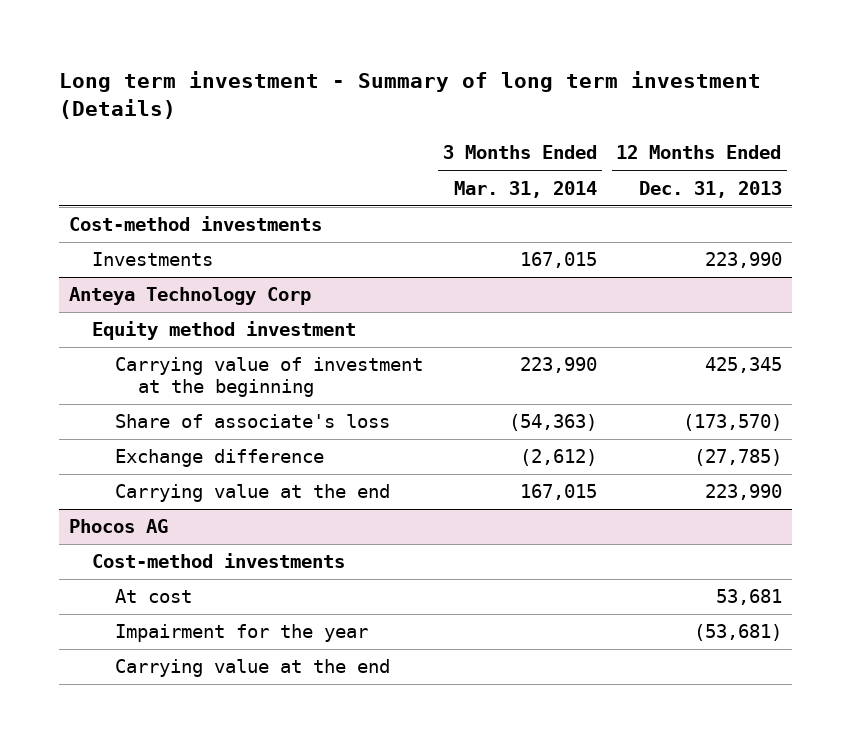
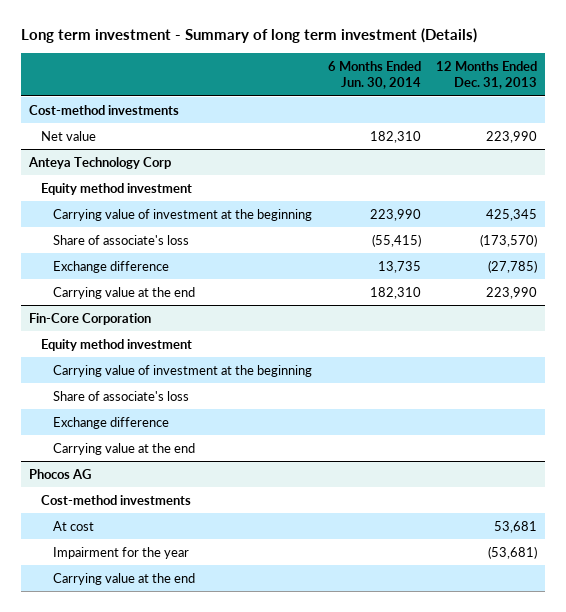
- | 3 Months Ended Mar. 31, 2014 | 12 Months Ended Dec. 31, 2013
+ | 6 Months Ended Jun. 30, 2014 | 12 Months Ended Dec. 31, 2013
- Investments | 167,015 | 223,990
+ Net value | 182,310 | 223,990
+ Fin-Core Corporation
+ Equity method investment
+ Carrying value of investment at the beginning
+ Share of associate's loss
+ Exchange difference
+ Carrying value at the end

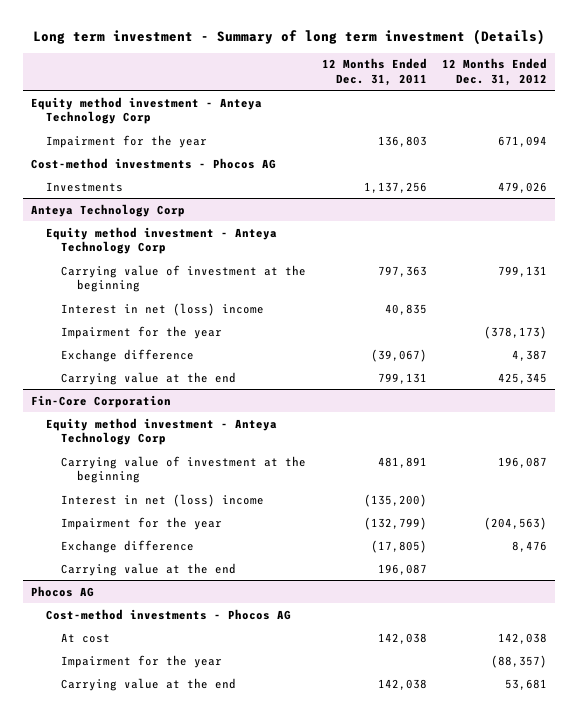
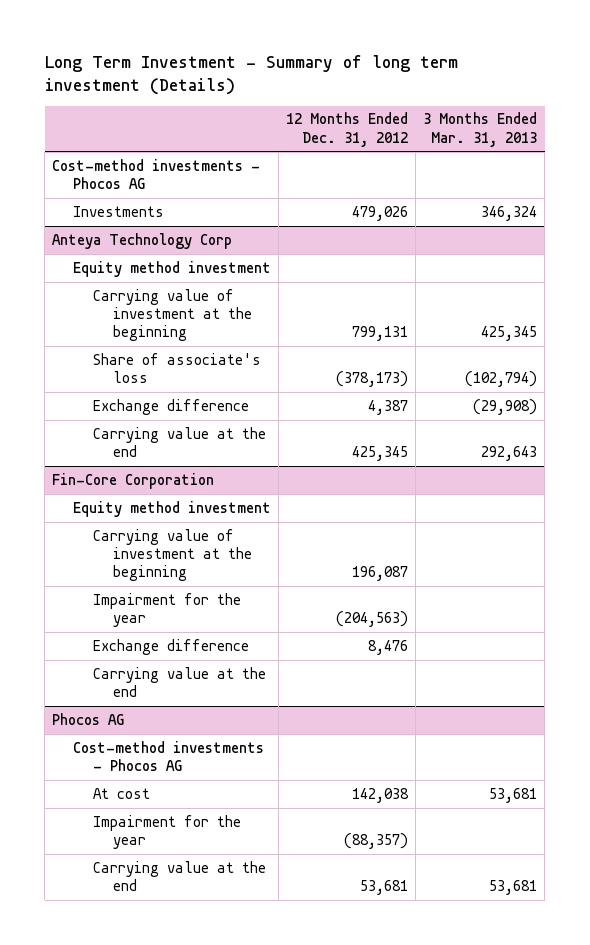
- Long term investment - Summary of long term investment (Details)
+ Long Term Investment - Summary of long term investment (Details)
- | 12 Months Ended Dec. 31, 2011 | 12 Months Ended Dec. 31, 2012
+ | 12 Months Ended Dec. 31, 2012 | 3 Months Ended Mar. 31, 2013
- Equity method investment - Anteya Technology Corp
- Impairment for the year | 136,803 | 671,094
@ Anteya Technology Corp
- Equity method investment - Anteya Technology Corp
+ Equity method investment
- Interest in net (loss) income | 40,835 |
- Impairment for the year | | (378,173)
+ Share of associate's loss | (378,173) | (102,794)
@ Fin-Core Corporation
- Equity method investment - Anteya Technology Corp
+ Equity method investment
- Interest in net (loss) income | (135,200) |

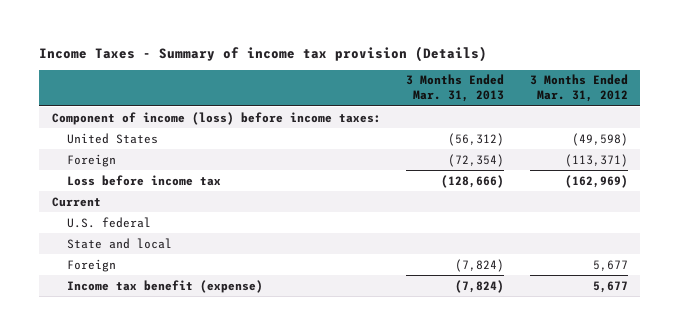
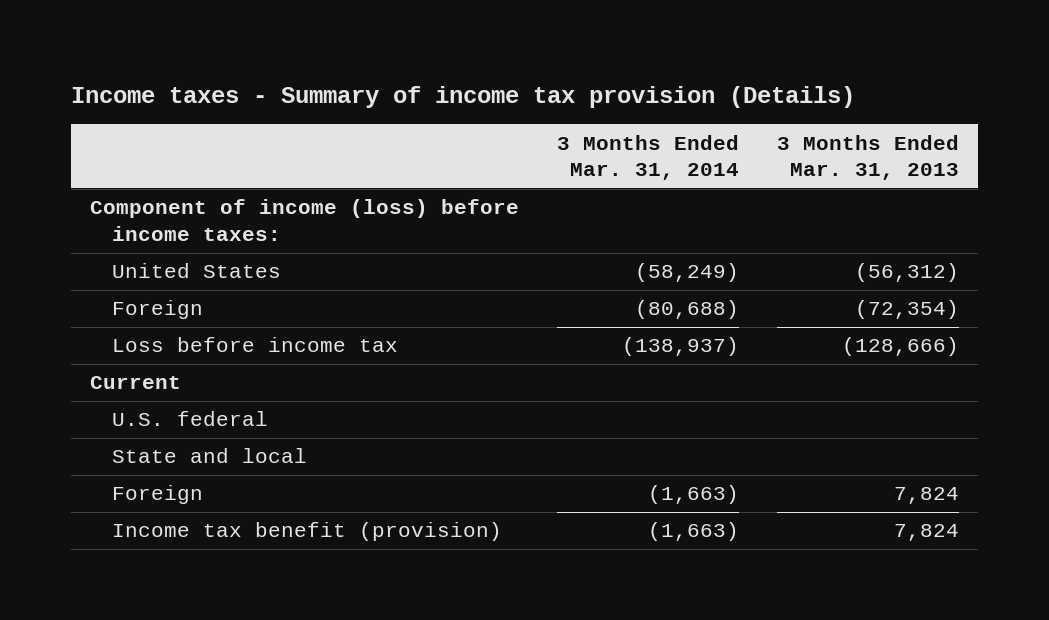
- Income Taxes - Summary of income tax provision (Details)
+ Income taxes - Summary of income tax provision (Details)
- | 3 Months Ended Mar. 31, 2013 | 3 Months Ended Mar. 31, 2012
+ | 3 Months Ended Mar. 31, 2014 | 3 Months Ended Mar. 31, 2013
- Foreign | (7,824) | 5,677
- Income tax benefit (expense) | (7,824) | 5,677
+ Foreign | (1,663) | 7,824
+ Income tax benefit (provision) | (1,663) | 7,824

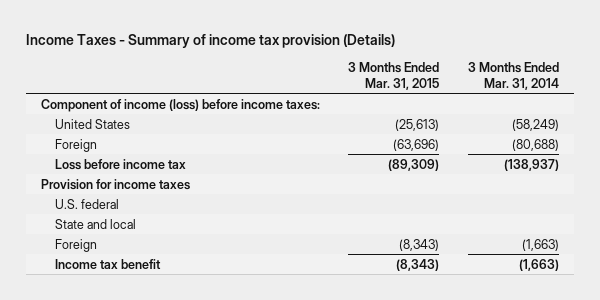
- Income taxes - Summary of income tax provision (Details)
+ Income Taxes - Summary of income tax provision (Details)
- | 3 Months Ended Mar. 31, 2014 | 3 Months Ended Mar. 31, 2013
+ | 3 Months Ended Mar. 31, 2015 | 3 Months Ended Mar. 31, 2014
- Current
+ Provision for income taxes
- Income tax benefit (provision) | (1,663) | 7,824
+ Income tax benefit | (8,343) | (1,663)

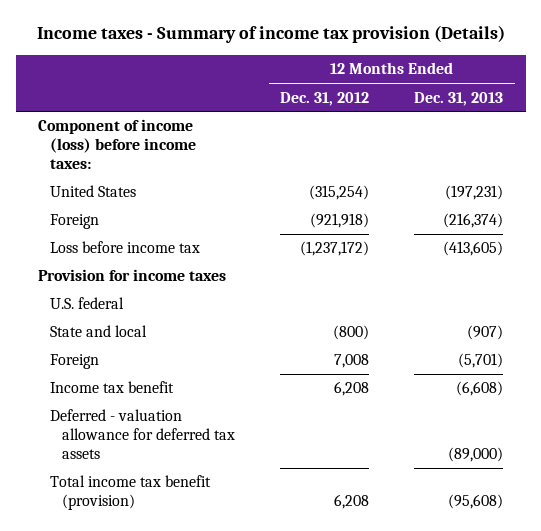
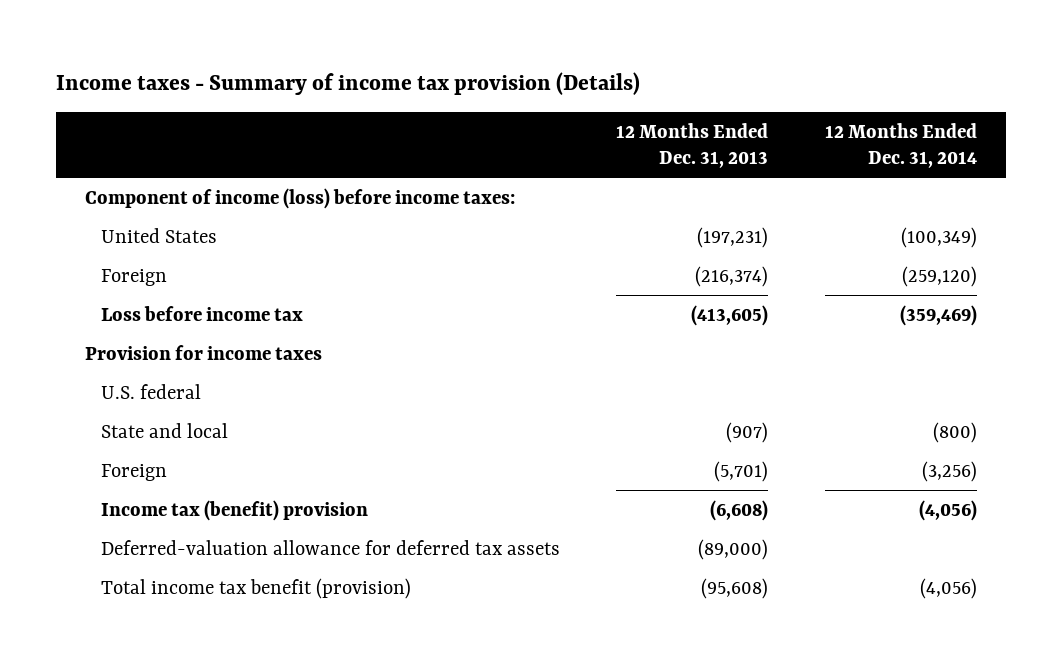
- | 12 Months Ended Dec. 31, 2012 | 12 Months Ended Dec. 31, 2013
+ | 12 Months Ended Dec. 31, 2013 | 12 Months Ended Dec. 31, 2014
- Income tax benefit | 6,208 | (6,608)
- Deferred - valuation allowance for deferred tax assets | | (89,000)
+ Income tax (benefit) provision | (6,608) | (4,056)
+ Deferred-valuation allowance for deferred tax assets | (89,000) |

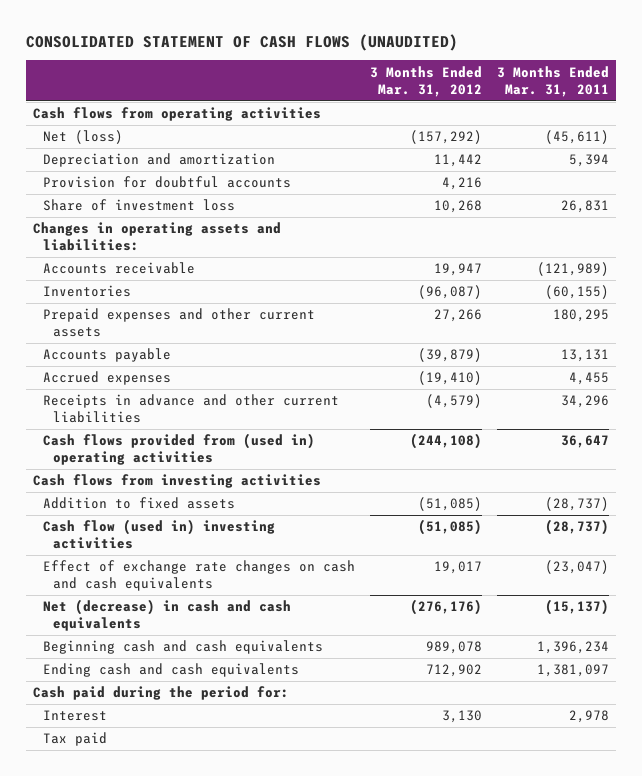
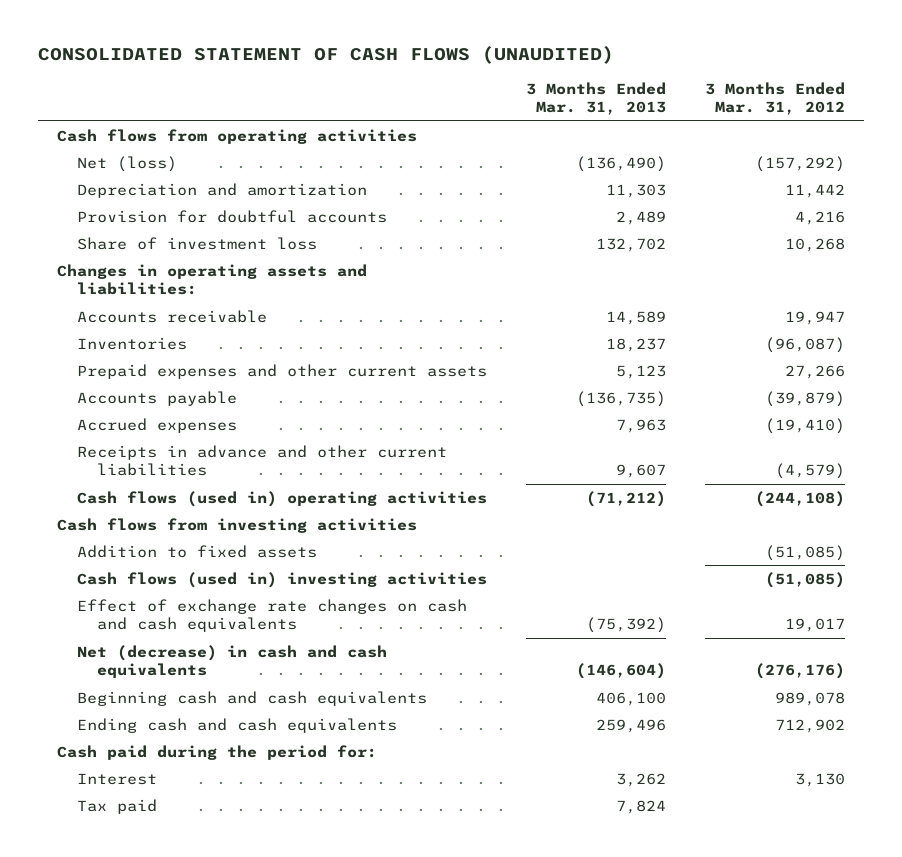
- | 3 Months Ended Mar. 31, 2012 | 3 Months Ended Mar. 31, 2011
+ | 3 Months Ended Mar. 31, 2013 | 3 Months Ended Mar. 31, 2012
- Cash flows provided from (used in) operating activities | (244,108) | 36,647
+ Cash flows (used in) operating activities | (71,212) | (244,108)
- Cash flow (used in) investing activities | (51,085) | (28,737)
+ Cash flows (used in) investing activities | | (51,085)

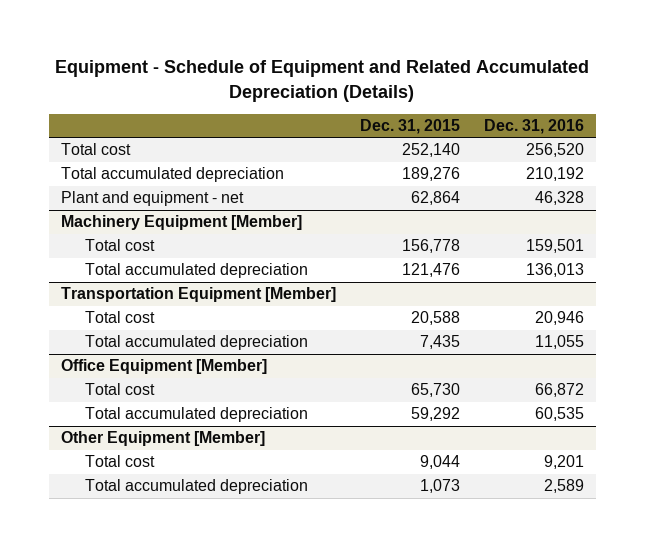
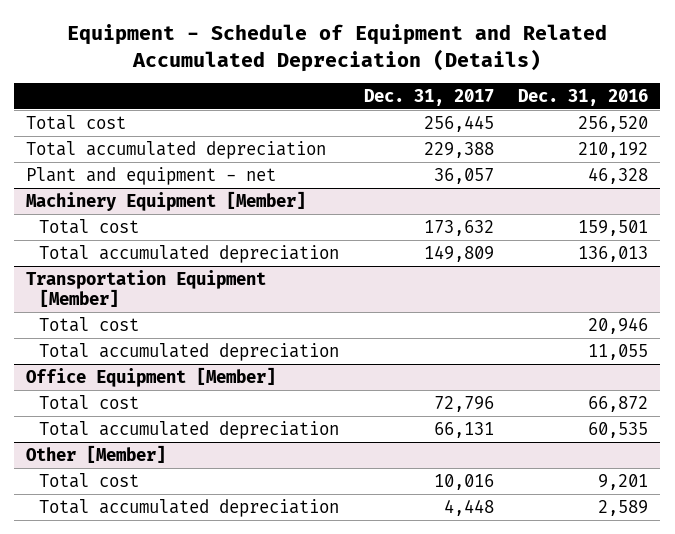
- | Dec. 31, 2015 | Dec. 31, 2016
+ | Dec. 31, 2017 | Dec. 31, 2016
- Other Equipment [Member]
+ Other [Member]

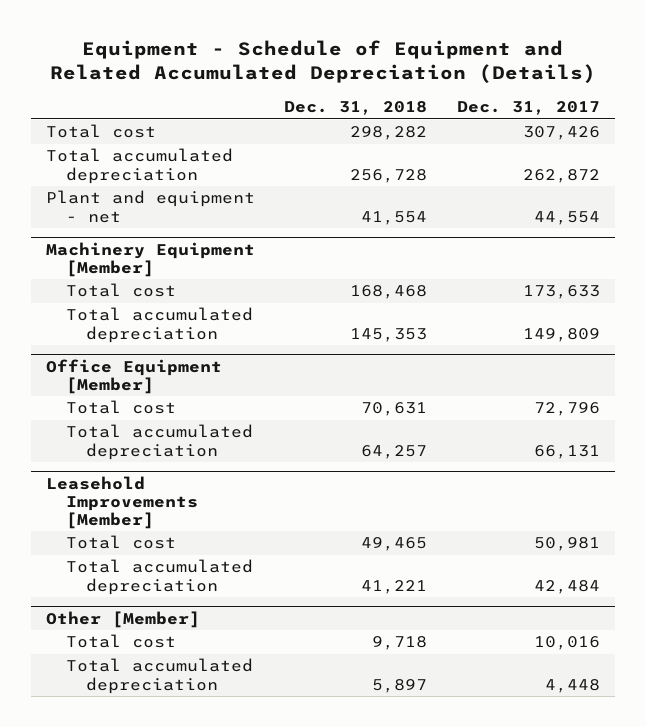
- | Dec. 31, 2017 | Dec. 31, 2016
+ | Dec. 31, 2018 | Dec. 31, 2017
- Total cost | 256,445 | 256,520
- Total accumulated depreciation | 229,388 | 210,192
- Plant and equipment - net | 36,057 | 46,328
+ Total cost | 298,282 | 307,426
+ Total accumulated depreciation | 256,728 | 262,872
+ Plant and equipment - net | 41,554 | 44,554
@ Machinery Equipment [Member]
- Total cost | 173,632 | 159,501
+ Total cost | 168,468 | 173,633
- Transportation Equipment [Member]
- Total cost | | 20,946
- Total accumulated depreciation | | 11,055
+ Leasehold Improvements [Member]
+ Total cost | 49,465 | 50,981
+ Total accumulated depreciation | 41,221 | 42,484

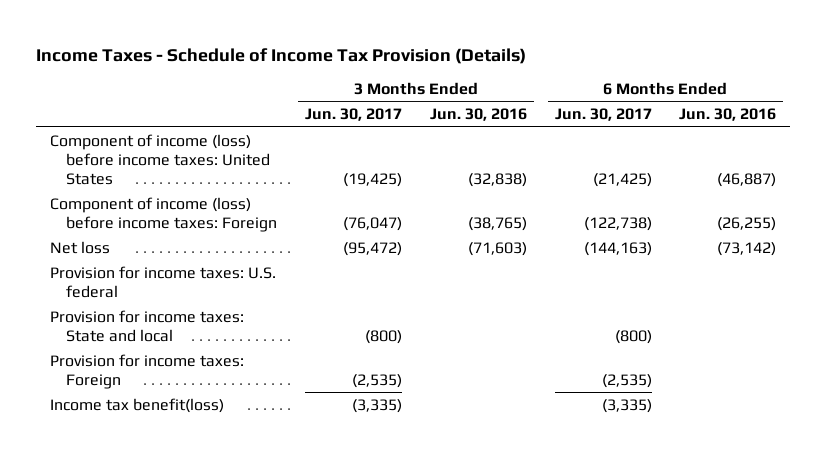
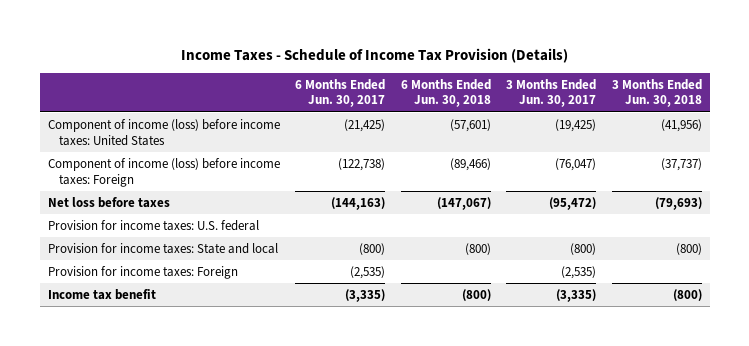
- | 3 Months Ended Jun. 30, 2017 | 3 Months Ended Jun. 30, 2016 | 6 Months Ended Jun. 30, 2017 | 6 Months Ended Jun. 30, 2016
+ | 6 Months Ended Jun. 30, 2017 | 6 Months Ended Jun. 30, 2018 | 3 Months Ended Jun. 30, 2017 | 3 Months Ended Jun. 30, 2018
- Net loss | (95,472) | (71,603) | (144,163) | (73,142)
+ Net loss before taxes | (144,163) | (147,067) | (95,472) | (79,693)
- Income tax benefit(loss) | (3,335) | | (3,335) |
+ Income tax benefit | (3,335) | (800) | (3,335) | (800)

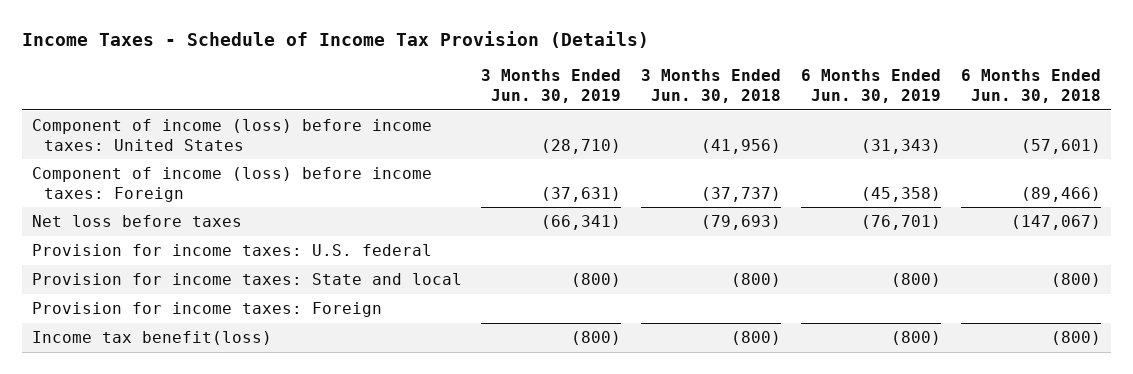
- | 6 Months Ended Jun. 30, 2017 | 6 Months Ended Jun. 30, 2018 | 3 Months Ended Jun. 30, 2017 | 3 Months Ended Jun. 30, 2018
+ | 3 Months Ended Jun. 30, 2019 | 3 Months Ended Jun. 30, 2018 | 6 Months Ended Jun. 30, 2019 | 6 Months Ended Jun. 30, 2018
- Income tax benefit | (3,335) | (800) | (3,335) | (800)
+ Income tax benefit(loss) | (800) | (800) | (800) | (800)

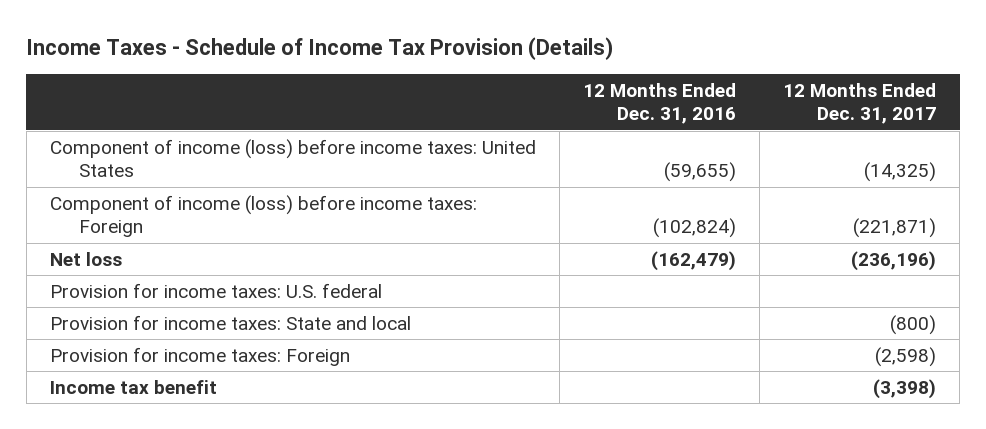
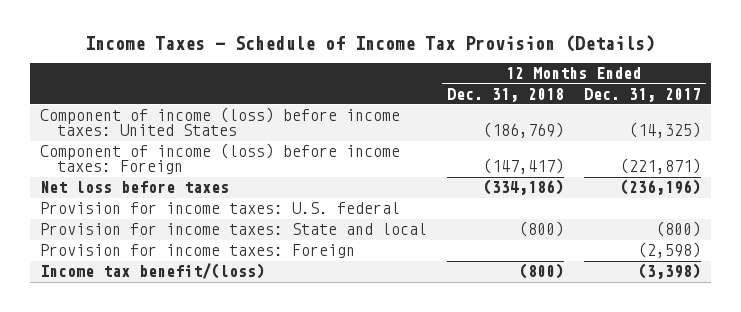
- | 12 Months Ended Dec. 31, 2016 | 12 Months Ended Dec. 31, 2017
+ | 12 Months Ended Dec. 31, 2018 | 12 Months Ended Dec. 31, 2017
- Net loss | (162,479) | (236,196)
+ Net loss before taxes | (334,186) | (236,196)
- Income tax benefit | | (3,398)
+ Income tax benefit/(loss) | (800) | (3,398)

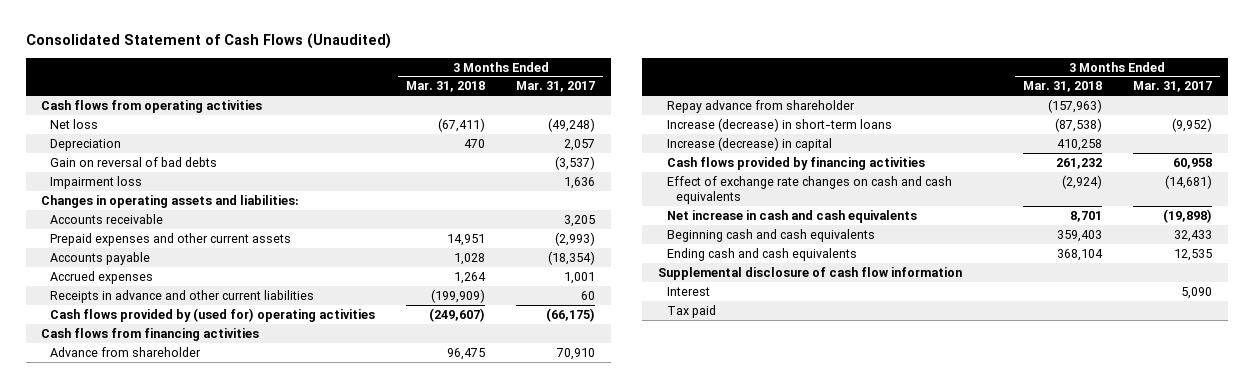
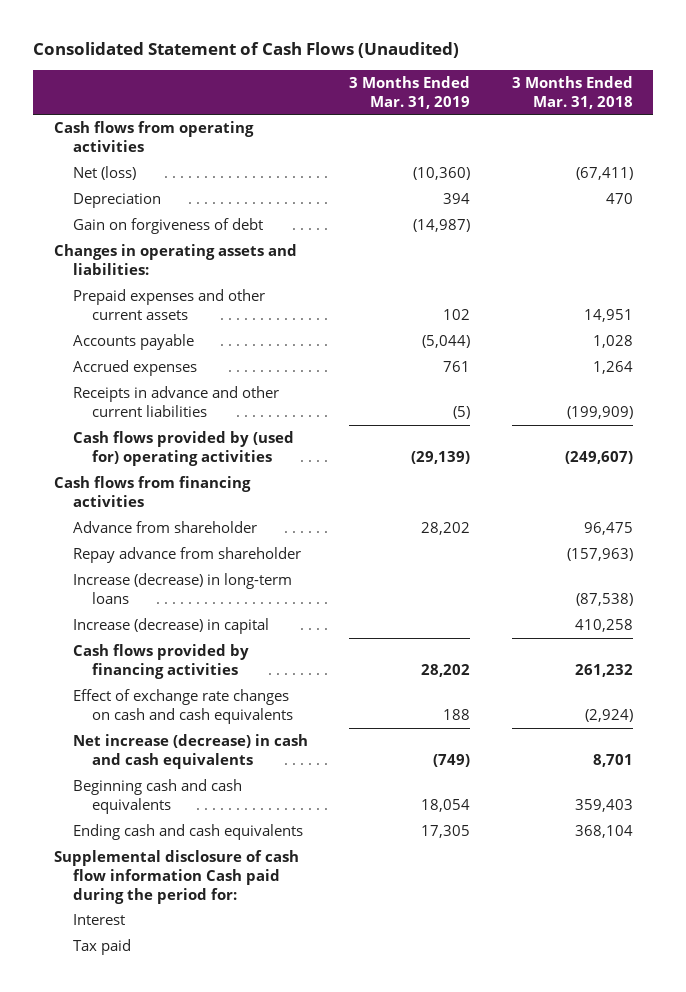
- | 3 Months Ended Mar. 31, 2018 | 3 Months Ended Mar. 31, 2017
+ | 3 Months Ended Mar. 31, 2019 | 3 Months Ended Mar. 31, 2018
- Net loss | (67,411) | (49,248)
+ Net (loss) | (10,360) | (67,411)
- Gain on reversal of bad debts | | (3,537)
- Impairment loss | | 1,636
+ Gain on forgiveness of debt | (14,987) |
- Accounts receivable | | 3,205
- Increase (decrease) in short-term loans | (87,538) | (9,952)
+ Increase (decrease) in long-term loans | | (87,538)
- Net increase in cash and cash equivalents | 8,701 | (19,898)
+ Net increase (decrease) in cash and cash equivalents | (749) | 8,701
- Supplemental disclosure of cash flow information
+ Supplemental disclosure of cash flow information Cash paid during the period for:

